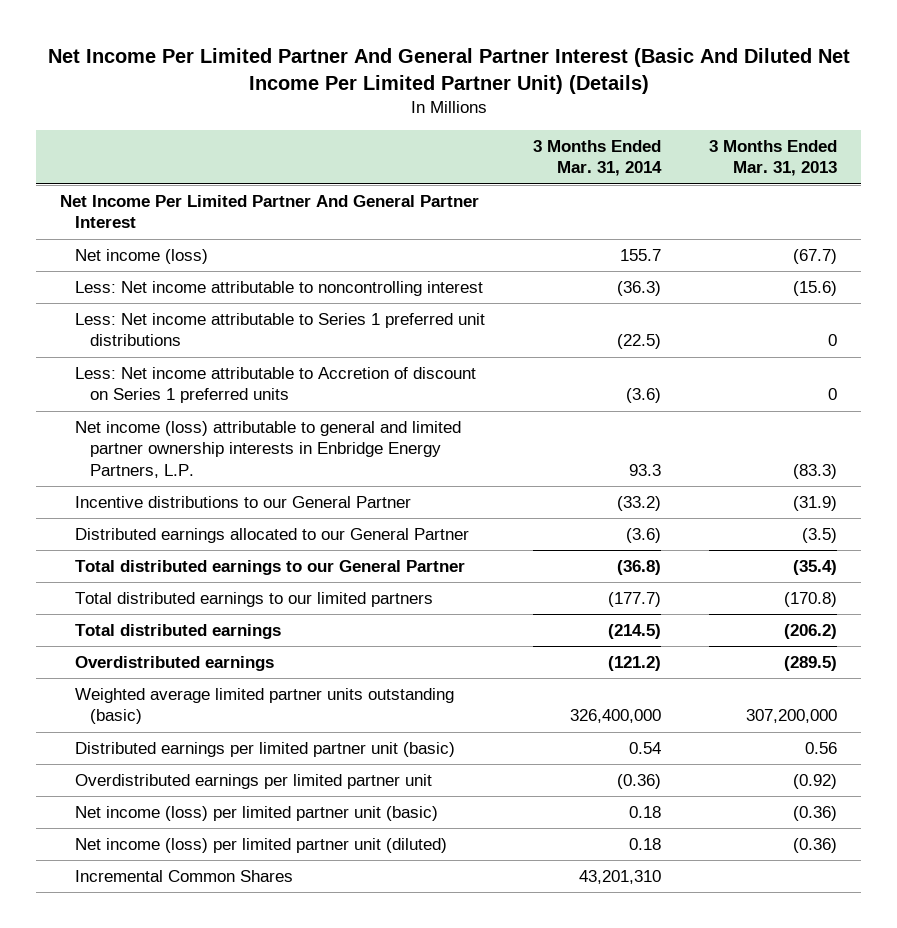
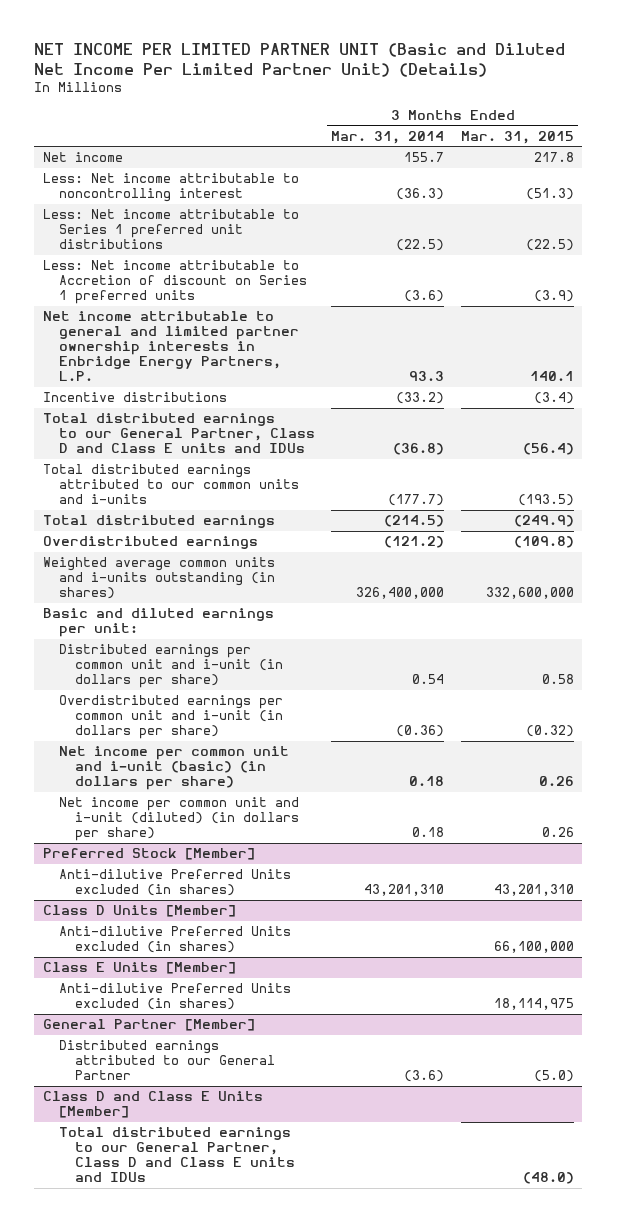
- Net Income Per Limited Partner And General Partner Interest (Basic And Diluted Net Income Per Limited Partner Unit) (Details)
+ NET INCOME PER LIMITED PARTNER UNIT (Basic and Diluted Net Income Per Limited Partner Unit) (Details)
- | 3 Months Ended Mar. 31, 2014 | 3 Months Ended Mar. 31, 2013
+ | 3 Months Ended Mar. 31, 2014 | 3 Months Ended Mar. 31, 2015
- Net Income Per Limited Partner And General Partner Interest
- Net income (loss) | 155.7 | (67.7)
+ Net income | 155.7 | 217.8
- Net income (loss) attributable to general and limited partner ownership interests in Enbridge Energy Partners, L.P. | 93.3 | (83.3)
- Incentive distributions to our General Partner | (33.2) | (31.9)
- Distributed earnings allocated to our General Partner | (3.6) | (3.5)
- Total distributed earnings to our General Partner | (36.8) | (35.4)
- Total distributed earnings to our limited partners | (177.7) | (170.8)
+ Net income attributable to general and limited partner ownership interests in Enbridge Energy Partners, L.P. | 93.3 | 140.1
+ Incentive distributions | (33.2) | (3.4)
+ Total distributed earnings to our General Partner, Class D and Class E units and IDUs | (36.8) | (56.4)
+ Total distributed earnings attributed to our common units and i-units | (177.7) | (193.5)
- Weighted average limited partner units outstanding (basic) | 326,400,000 | 307,200,000
- Distributed earnings per limited partner unit (basic) | 0.54 | 0.56
- Overdistributed earnings per limited partner unit | (0.36) | (0.92)
- Net income (loss) per limited partner unit (basic) | 0.18 | (0.36)
- Net income (loss) per limited partner unit (diluted) | 0.18 | (0.36)
- Incremental Common Shares | 43,201,310 |
+ Weighted average common units and i-units outstanding (in shares) | 326,400,000 | 332,600,000
+ Basic and diluted earnings per unit:
+ Distributed earnings per common unit and i-unit (in dollars per share) | 0.54 | 0.58
+ Overdistributed earnings per common unit and i-unit (in dollars per share) | (0.36) | (0.32)
+ Net income per common unit and i-unit (basic) (in dollars per share) | 0.18 | 0.26
+ Net income per common unit and i-unit (diluted) (in dollars per share) | 0.18 | 0.26
+ Preferred Stock [Member]
+ Anti-dilutive Preferred Units excluded (in shares) | 43,201,310 | 43,201,310
+ Class D Units [Member]
+ Anti-dilutive Preferred Units excluded (in shares) | | 66,100,000
+ Class E Units [Member]
+ Anti-dilutive Preferred Units excluded (in shares) | | 18,114,975
+ General Partner [Member]
+ Distributed earnings attributed to our General Partner | (3.6) | (5.0)
+ Class D and Class E Units [Member]
+ Total distributed earnings to our General Partner, Class D and Class E units and IDUs | | (48.0)

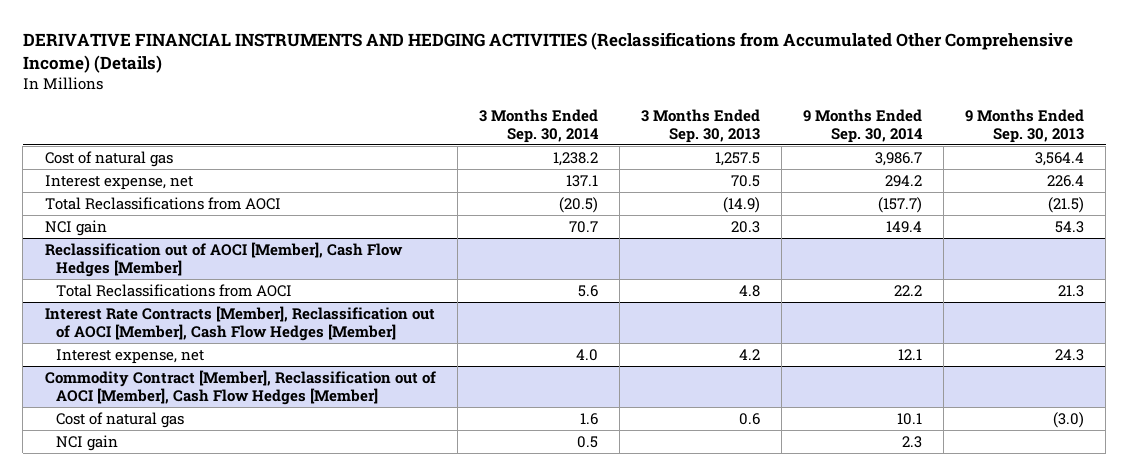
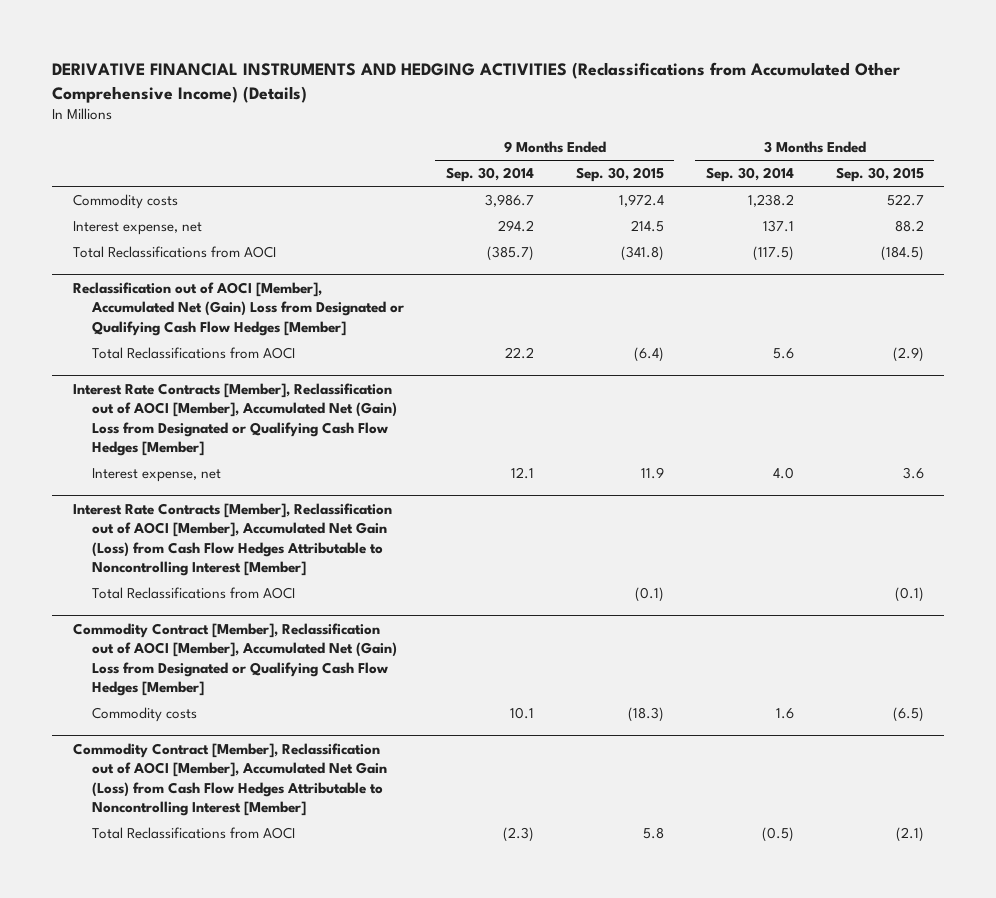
- | 3 Months Ended Sep. 30, 2014 | 3 Months Ended Sep. 30, 2013 | 9 Months Ended Sep. 30, 2014 | 9 Months Ended Sep. 30, 2013
+ | 9 Months Ended Sep. 30, 2014 | 9 Months Ended Sep. 30, 2015 | 3 Months Ended Sep. 30, 2014 | 3 Months Ended Sep. 30, 2015
- Cost of natural gas | 1,238.2 | 1,257.5 | 3,986.7 | 3,564.4
+ Commodity costs | 3,986.7 | 1,972.4 | 1,238.2 | 522.7
- Total Reclassifications from AOCI | (20.5) | (14.9) | (157.7) | (21.5)
- NCI gain | 70.7 | 20.3 | 149.4 | 54.3
- Reclassification out of AOCI [Member], Cash Flow Hedges [Member]
+ Total Reclassifications from AOCI | (385.7) | (341.8) | (117.5) | (184.5)
+ Reclassification out of AOCI [Member], Accumulated Net (Gain) Loss from Designated or Qualifying Cash Flow Hedges [Member]
- Interest Rate Contracts [Member], Reclassification out of AOCI [Member], Cash Flow Hedges [Member]
+ Interest Rate Contracts [Member], Reclassification out of AOCI [Member], Accumulated Net (Gain) Loss from Designated or Qualifying Cash Flow Hedges [Member]
- Commodity Contract [Member], Reclassification out of AOCI [Member], Cash Flow Hedges [Member]
- Cost of natural gas | 1.6 | 0.6 | 10.1 | (3.0)
- NCI gain | 0.5 | | 2.3 |
+ Interest Rate Contracts [Member], Reclassification out of AOCI [Member], Accumulated Net Gain (Loss) from Cash Flow Hedges Attributable to Noncontrolling Interest [Member]
+ Total Reclassifications from AOCI | | (0.1) | | (0.1)
+ Commodity Contract [Member], Reclassification out of AOCI [Member], Accumulated Net (Gain) Loss from Designated or Qualifying Cash Flow Hedges [Member]
+ Commodity costs | 10.1 | (18.3) | 1.6 | (6.5)
+ Commodity Contract [Member], Reclassification out of AOCI [Member], Accumulated Net Gain (Loss) from Cash Flow Hedges Attributable to Noncontrolling Interest [Member]
+ Total Reclassifications from AOCI | (2.3) | 5.8 | (0.5) | (2.1)

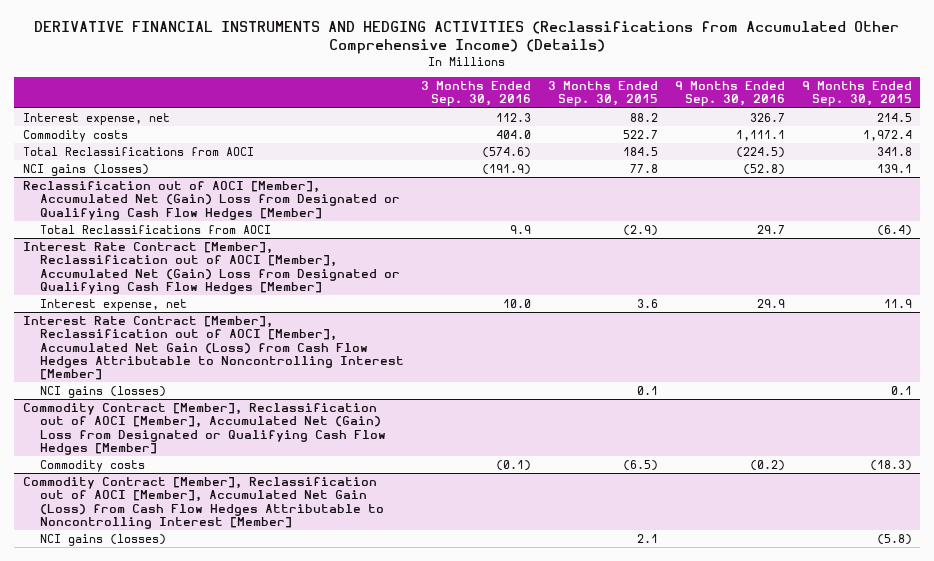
- | 9 Months Ended Sep. 30, 2014 | 9 Months Ended Sep. 30, 2015 | 3 Months Ended Sep. 30, 2014 | 3 Months Ended Sep. 30, 2015
+ | 3 Months Ended Sep. 30, 2016 | 3 Months Ended Sep. 30, 2015 | 9 Months Ended Sep. 30, 2016 | 9 Months Ended Sep. 30, 2015
- Total Reclassifications from AOCI | (385.7) | (341.8) | (117.5) | (184.5)
moved down: Commodity costs | 404.0 | 522.7 | 1,111.1 | 1,972.4
+ Total Reclassifications from AOCI | (574.6) | 184.5 | (224.5) | 341.8
+ NCI gains (losses) | (191.9) | 77.8 | (52.8) | 139.1
- Interest Rate Contracts [Member], Reclassification out of AOCI [Member], Accumulated Net (Gain) Loss from Designated or Qualifying Cash Flow Hedges [Member]
+ Interest Rate Contract [Member], Reclassification out of AOCI [Member], Accumulated Net (Gain) Loss from Designated or Qualifying Cash Flow Hedges [Member]
- Interest Rate Contracts [Member], Reclassification out of AOCI [Member], Accumulated Net Gain (Loss) from Cash Flow Hedges Attributable to Noncontrolling Interest [Member]
- Total Reclassifications from AOCI | | (0.1) | | (0.1)
+ Interest Rate Contract [Member], Reclassification out of AOCI [Member], Accumulated Net Gain (Loss) from Cash Flow Hedges Attributable to Noncontrolling Interest [Member]
+ NCI gains (losses) | | 0.1 | | 0.1
@ Commodity Contract [Member], Reclassification out of AOCI [Member], Accumulated Net Gain (Loss) from Cash Flow Hedges Attributable to Noncontrolling Interest [Member]
- Total Reclassifications from AOCI | (2.3) | 5.8 | (0.5) | (2.1)
+ NCI gains (losses) | | 2.1 | | (5.8)

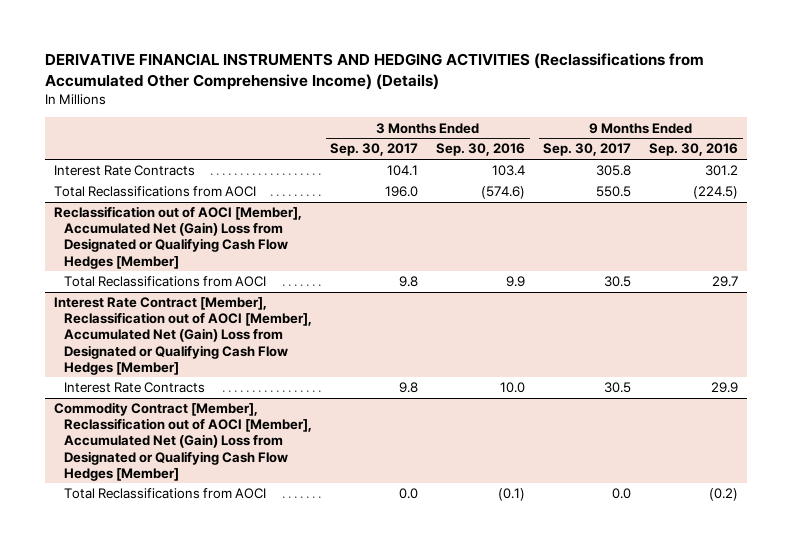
- | 3 Months Ended Sep. 30, 2016 | 3 Months Ended Sep. 30, 2015 | 9 Months Ended Sep. 30, 2016 | 9 Months Ended Sep. 30, 2015
+ | 3 Months Ended Sep. 30, 2017 | 3 Months Ended Sep. 30, 2016 | 9 Months Ended Sep. 30, 2017 | 9 Months Ended Sep. 30, 2016
- Interest expense, net | 112.3 | 88.2 | 326.7 | 214.5
- Commodity costs | 404.0 | 522.7 | 1,111.1 | 1,972.4
+ Interest Rate Contracts | 104.1 | 103.4 | 305.8 | 301.2
- NCI gains (losses) | (191.9) | 77.8 | (52.8) | 139.1
@ Interest Rate Contract [Member], Reclassification out of AOCI [Member], Accumulated Net (Gain) Loss from Designated or Qualifying Cash Flow Hedges [Member]
- Interest expense, net | 10.0 | 3.6 | 29.9 | 11.9
- Interest Rate Contract [Member], Reclassification out of AOCI [Member], Accumulated Net Gain (Loss) from Cash Flow Hedges Attributable to Noncontrolling Interest [Member]
- NCI gains (losses) | | 0.1 | | 0.1
@ Interest Rate Contract [Member], Reclassification out of AOCI [Member], Accumulated Net (Gain) Loss from Designated or Qualifying Cash Flow Hedges [Member]
+ Interest Rate Contracts | 9.8 | 10.0 | 30.5 | 29.9
@ Commodity Contract [Member], Reclassification out of AOCI [Member], Accumulated Net (Gain) Loss from Designated or Qualifying Cash Flow Hedges [Member]
- Commodity costs | (0.1) | (6.5) | (0.2) | (18.3)
- Commodity Contract [Member], Reclassification out of AOCI [Member], Accumulated Net Gain (Loss) from Cash Flow Hedges Attributable to Noncontrolling Interest [Member]
- NCI gains (losses) | | 2.1 | | (5.8)
@ Commodity Contract [Member], Reclassification out of AOCI [Member], Accumulated Net (Gain) Loss from Designated or Qualifying Cash Flow Hedges [Member]
+ Total Reclassifications from AOCI | 0.0 | (0.1) | 0.0 | (0.2)

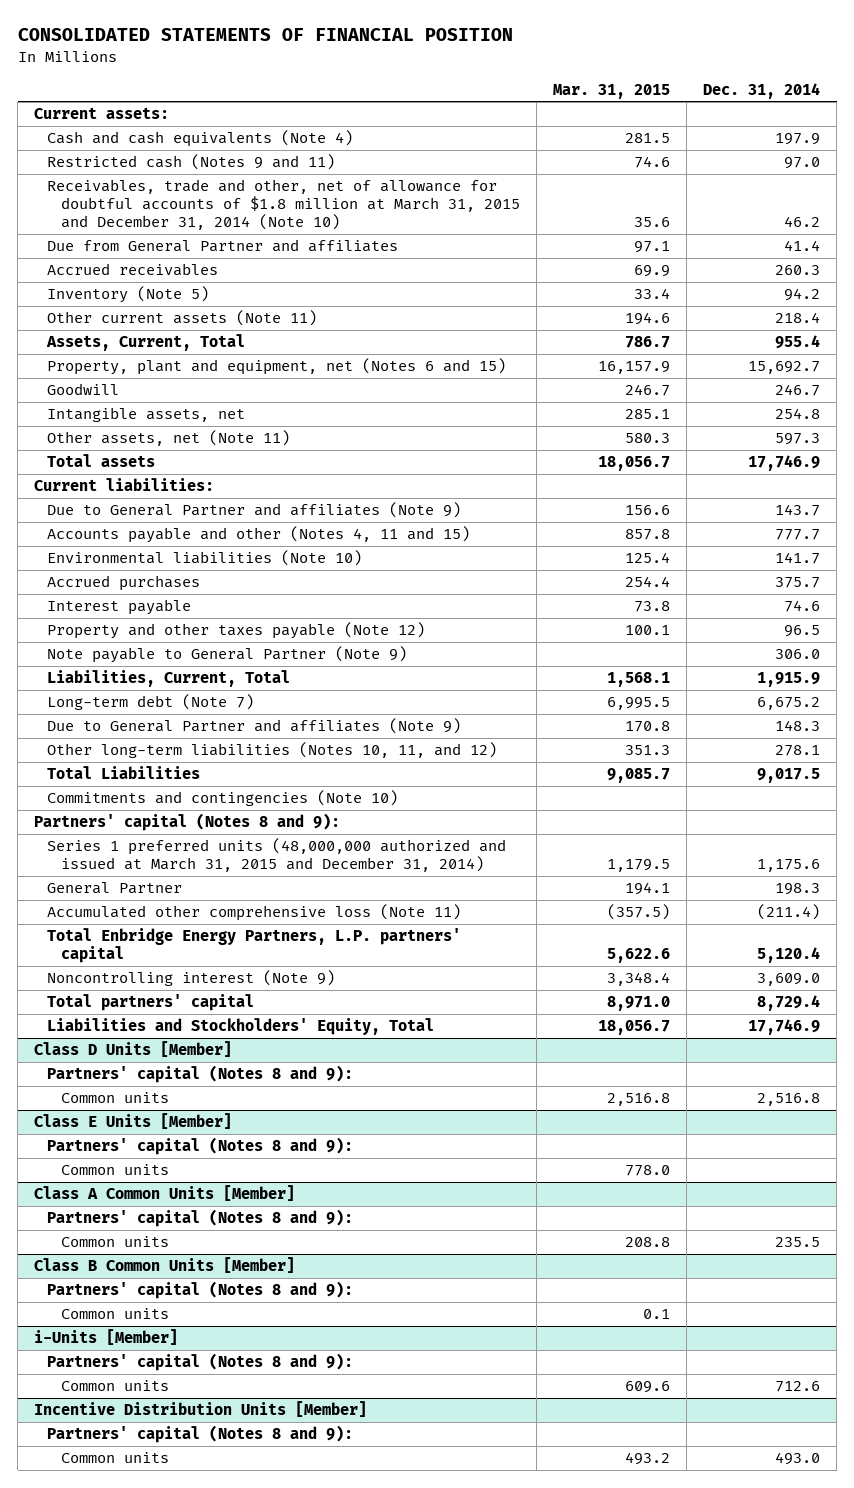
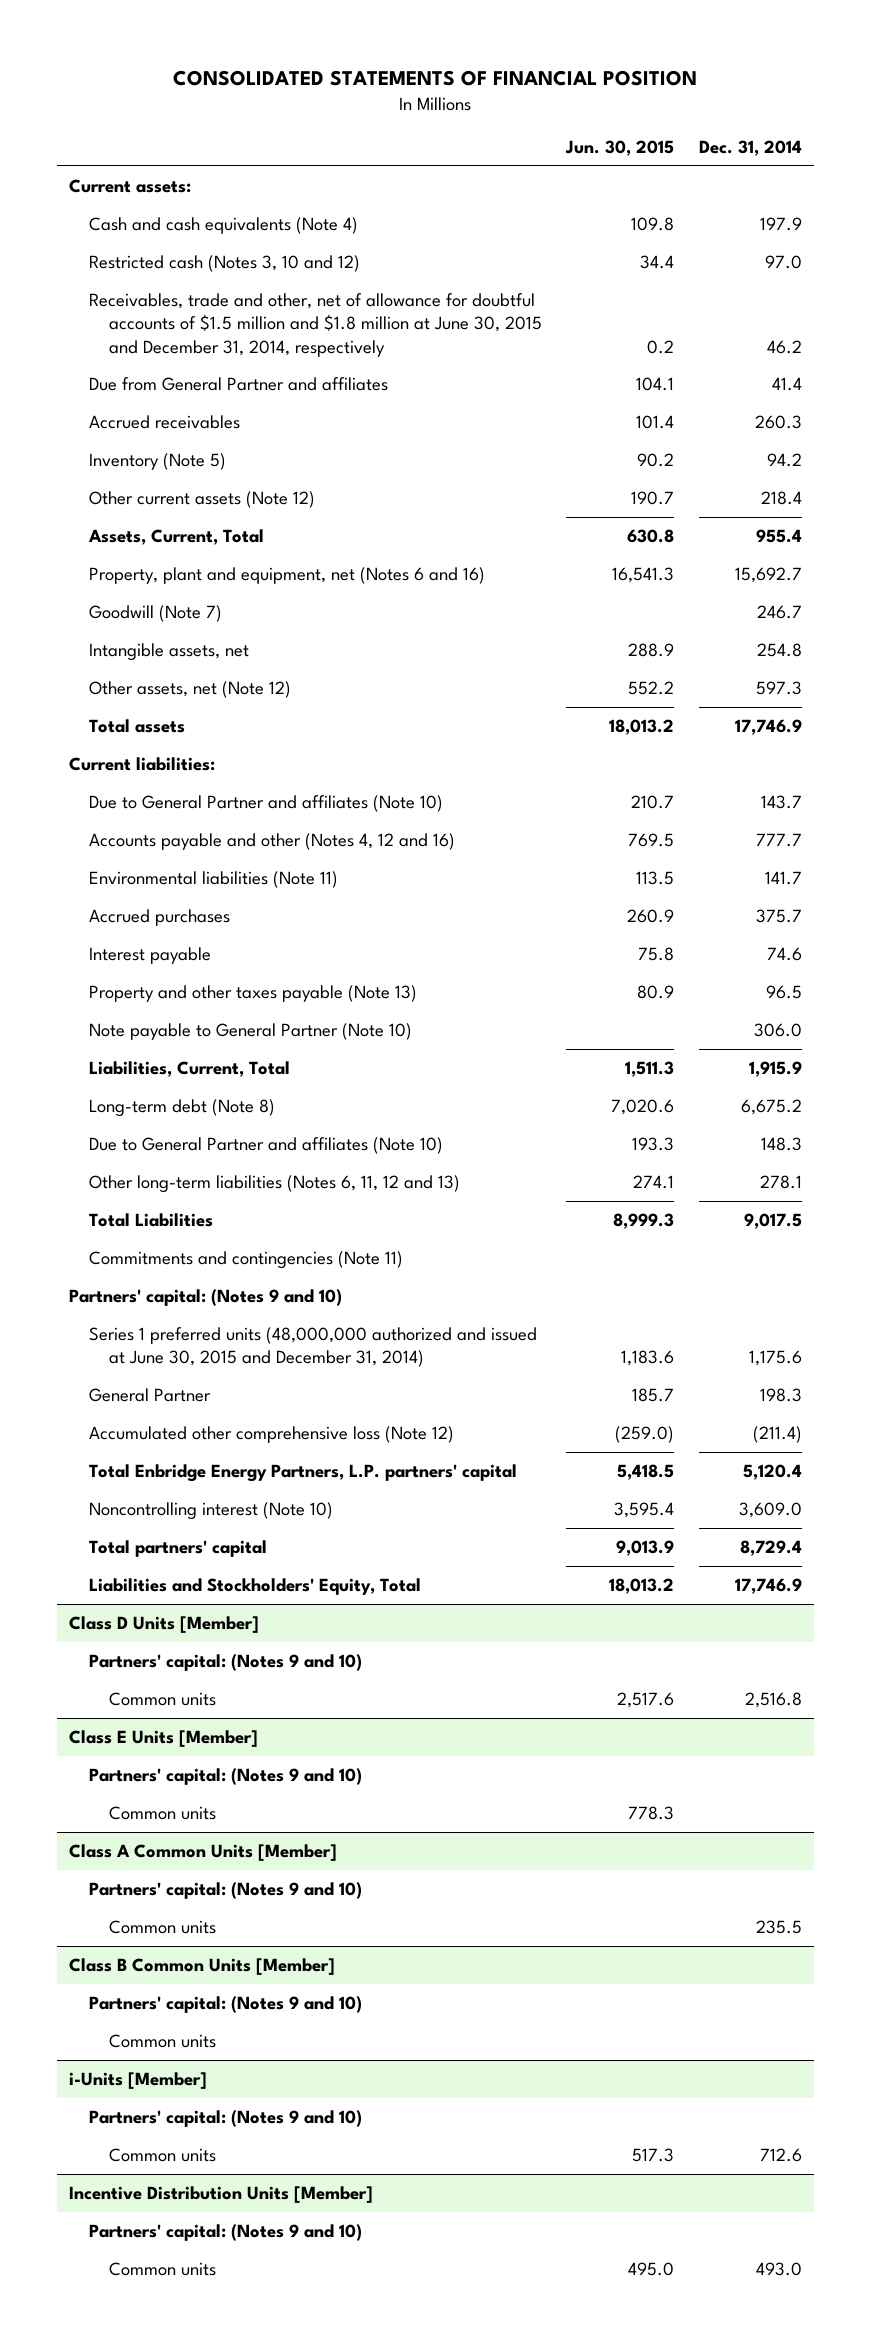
- | Mar. 31, 2015 | Dec. 31, 2014
+ | Jun. 30, 2015 | Dec. 31, 2014
- Restricted cash (Notes 9 and 11) | 74.6 | 97.0
- Receivables, trade and other, net of allowance for doubtful accounts of $1.8 million at March 31, 2015 and December 31, 2014 (Note 10) | 35.6 | 46.2
+ Restricted cash (Notes 3, 10 and 12) | 34.4 | 97.0
+ Receivables, trade and other, net of allowance for doubtful accounts of $1.5 million and $1.8 million at June 30, 2015 and December 31, 2014, respectively | 0.2 | 46.2
- Other current assets (Note 11) | 194.6 | 218.4
+ Other current assets (Note 12) | 190.7 | 218.4
- Property, plant and equipment, net (Notes 6 and 15) | 16,157.9 | 15,692.7
- Goodwill | 246.7 | 246.7
+ Property, plant and equipment, net (Notes 6 and 16) | 16,541.3 | 15,692.7
+ Goodwill (Note 7) | | 246.7
- Other assets, net (Note 11) | 580.3 | 597.3
+ Other assets, net (Note 12) | 552.2 | 597.3
- Due to General Partner and affiliates (Note 9) | 156.6 | 143.7
- Accounts payable and other (Notes 4, 11 and 15) | 857.8 | 777.7
- Environmental liabilities (Note 10) | 125.4 | 141.7
+ Due to General Partner and affiliates (Note 10) | 210.7 | 143.7
+ Accounts payable and other (Notes 4, 12 and 16) | 769.5 | 777.7
+ Environmental liabilities (Note 11) | 113.5 | 141.7
- Property and other taxes payable (Note 12) | 100.1 | 96.5
- Note payable to General Partner (Note 9) | | 306.0
+ Property and other taxes payable (Note 13) | 80.9 | 96.5
+ Note payable to General Partner (Note 10) | | 306.0
- Long-term debt (Note 7) | 6,995.5 | 6,675.2
- Due to General Partner and affiliates (Note 9) | 170.8 | 148.3
- Other long-term liabilities (Notes 10, 11, and 12) | 351.3 | 278.1
+ Long-term debt (Note 8) | 7,020.6 | 6,675.2
+ Due to General Partner and affiliates (Note 10) | 193.3 | 148.3
+ Other long-term liabilities (Notes 6, 11, 12 and 13) | 274.1 | 278.1
- Commitments and contingencies (Note 10)
- Partners' capital (Notes 8 and 9):
- Series 1 preferred units (48,000,000 authorized and issued at March 31, 2015 and December 31, 2014) | 1,179.5 | 1,175.6
+ Commitments and contingencies (Note 11)
+ Partners' capital: (Notes 9 and 10)
+ Series 1 preferred units (48,000,000 authorized and issued at June 30, 2015 and December 31, 2014) | 1,183.6 | 1,175.6
- Accumulated other comprehensive loss (Note 11) | (357.5) | (211.4)
+ Accumulated other comprehensive loss (Note 12) | (259.0) | (211.4)
- Noncontrolling interest (Note 9) | 3,348.4 | 3,609.0
+ Noncontrolling interest (Note 10) | 3,595.4 | 3,609.0
@ Class D Units [Member]
- Partners' capital (Notes 8 and 9):
+ Partners' capital: (Notes 9 and 10)
@ Class E Units [Member]
- Partners' capital (Notes 8 and 9):
+ Partners' capital: (Notes 9 and 10)
@ Class A Common Units [Member]
- Partners' capital (Notes 8 and 9):
+ Partners' capital: (Notes 9 and 10)
@ Class B Common Units [Member]
- Partners' capital (Notes 8 and 9):
+ Partners' capital: (Notes 9 and 10)
@ i-Units [Member]
- Partners' capital (Notes 8 and 9):
+ Partners' capital: (Notes 9 and 10)
@ Incentive Distribution Units [Member]
- Partners' capital (Notes 8 and 9):
+ Partners' capital: (Notes 9 and 10)

